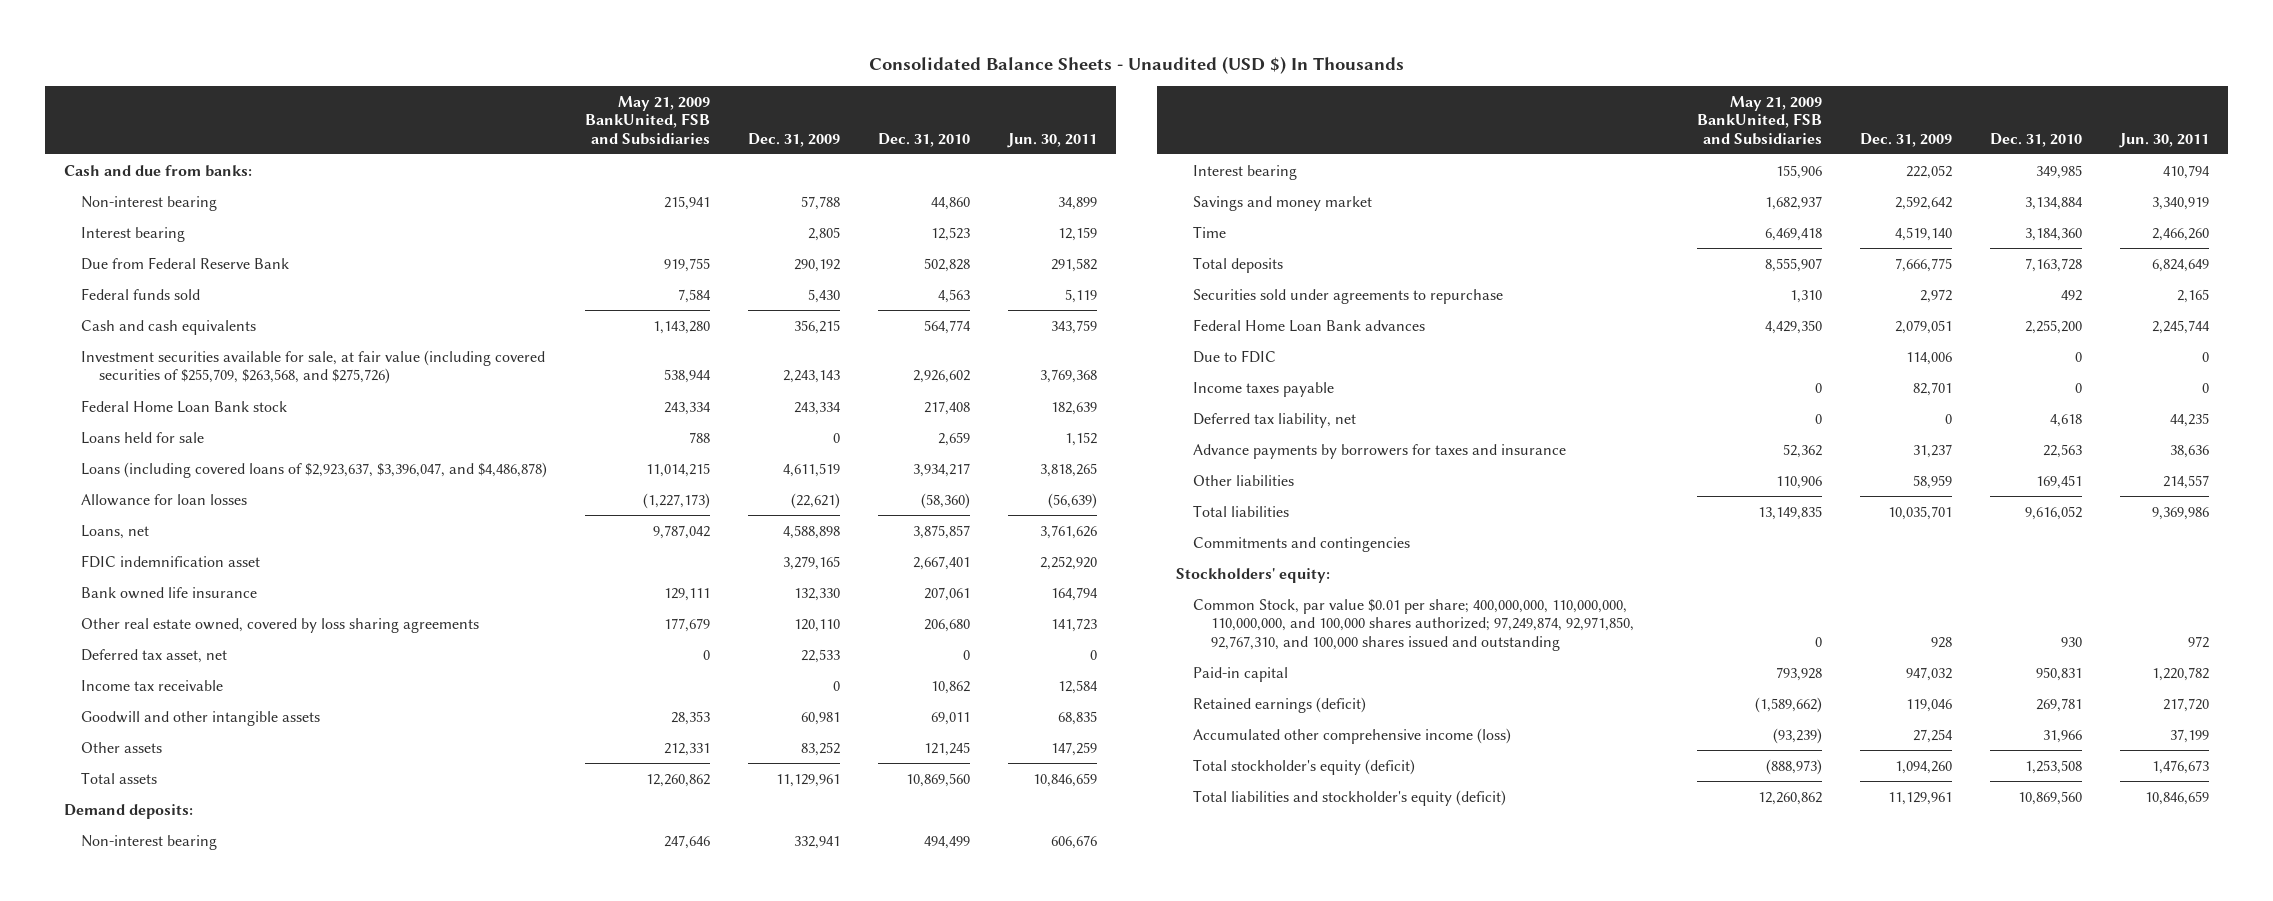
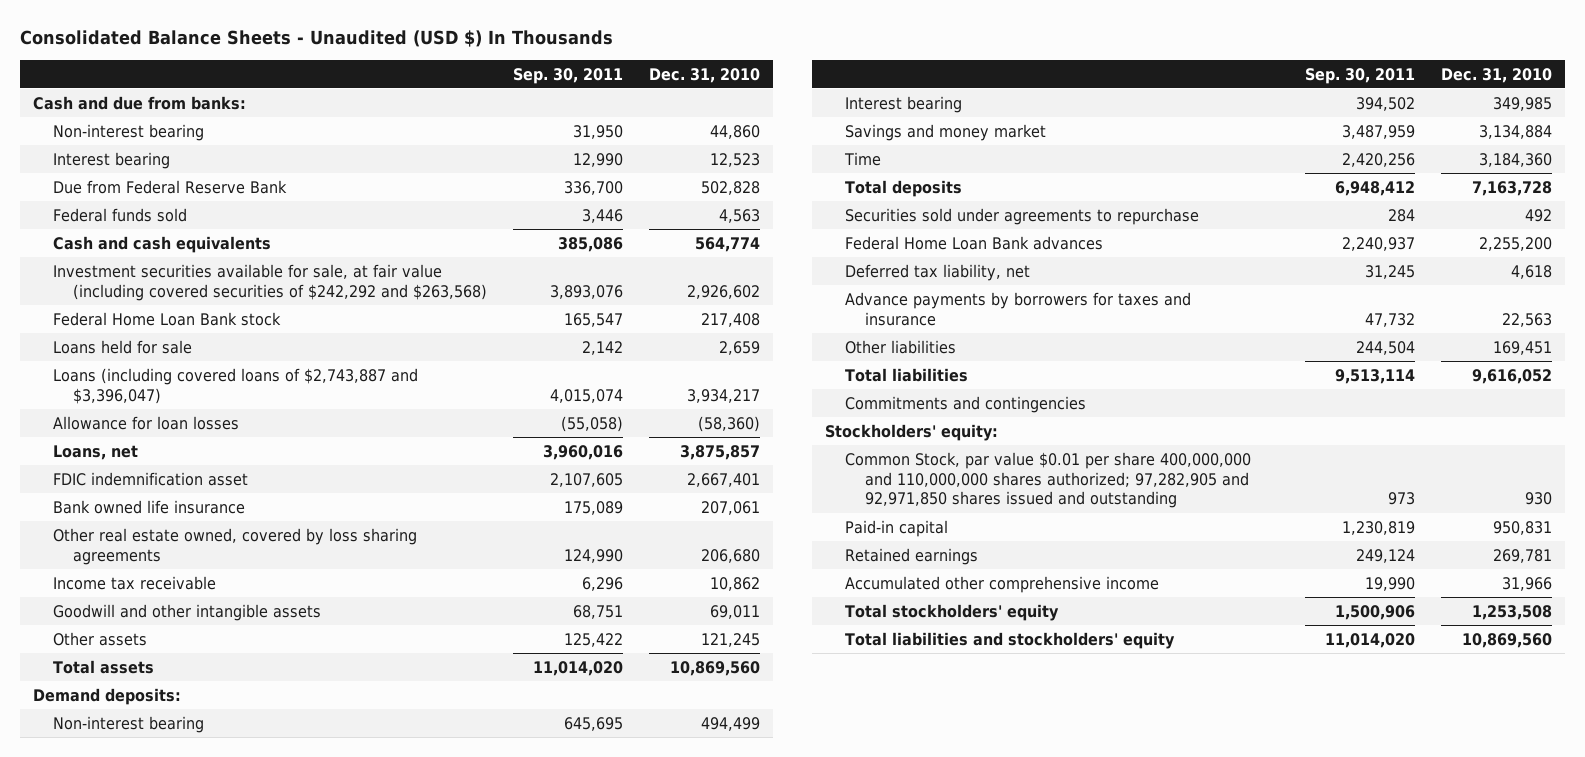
- | May 21, 2009 BankUnited, FSB and Subsidiaries | Dec. 31, 2009 | Dec. 31, 2010 | Jun. 30, 2011
+ | Sep. 30, 2011 | Dec. 31, 2010
- Investment securities available for sale, at fair value (including covered securities of $255,709, $263,568, and $275,726) | 538,944 | 2,243,143 | 2,926,602 | 3,769,368
+ Investment securities available for sale, at fair value (including covered securities of $242,292 and $263,568) | 3,893,076 | 2,926,602
- Loans (including covered loans of $2,923,637, $3,396,047, and $4,486,878) | 11,014,215 | 4,611,519 | 3,934,217 | 3,818,265
+ Loans (including covered loans of $2,743,887 and $3,396,047) | 4,015,074 | 3,934,217
- Deferred tax asset, net | 0 | 22,533 | 0 | 0
- Due to FDIC | | 114,006 | 0 | 0
- Income taxes payable | 0 | 82,701 | 0 | 0
- Common Stock, par value $0.01 per share; 400,000,000, 110,000,000, 110,000,000, and 100,000 shares authorized; 97,249,874, 92,971,850, 92,767,310, and 100,000 shares issued and outstanding | 0 | 928 | 930 | 972
+ Common Stock, par value $0.01 per share 400,000,000 and 110,000,000 shares authorized; 97,282,905 and 92,971,850 shares issued and outstanding | 973 | 930
- Retained earnings (deficit) | (1,589,662) | 119,046 | 269,781 | 217,720
- Accumulated other comprehensive income (loss) | (93,239) | 27,254 | 31,966 | 37,199
- Total stockholder's equity (deficit) | (888,973) | 1,094,260 | 1,253,508 | 1,476,673
- Total liabilities and stockholder's equity (deficit) | 12,260,862 | 11,129,961 | 10,869,560 | 10,846,659
+ Retained earnings | 249,124 | 269,781
+ Accumulated other comprehensive income | 19,990 | 31,966
+ Total stockholders' equity | 1,500,906 | 1,253,508
+ Total liabilities and stockholders' equity | 11,014,020 | 10,869,560

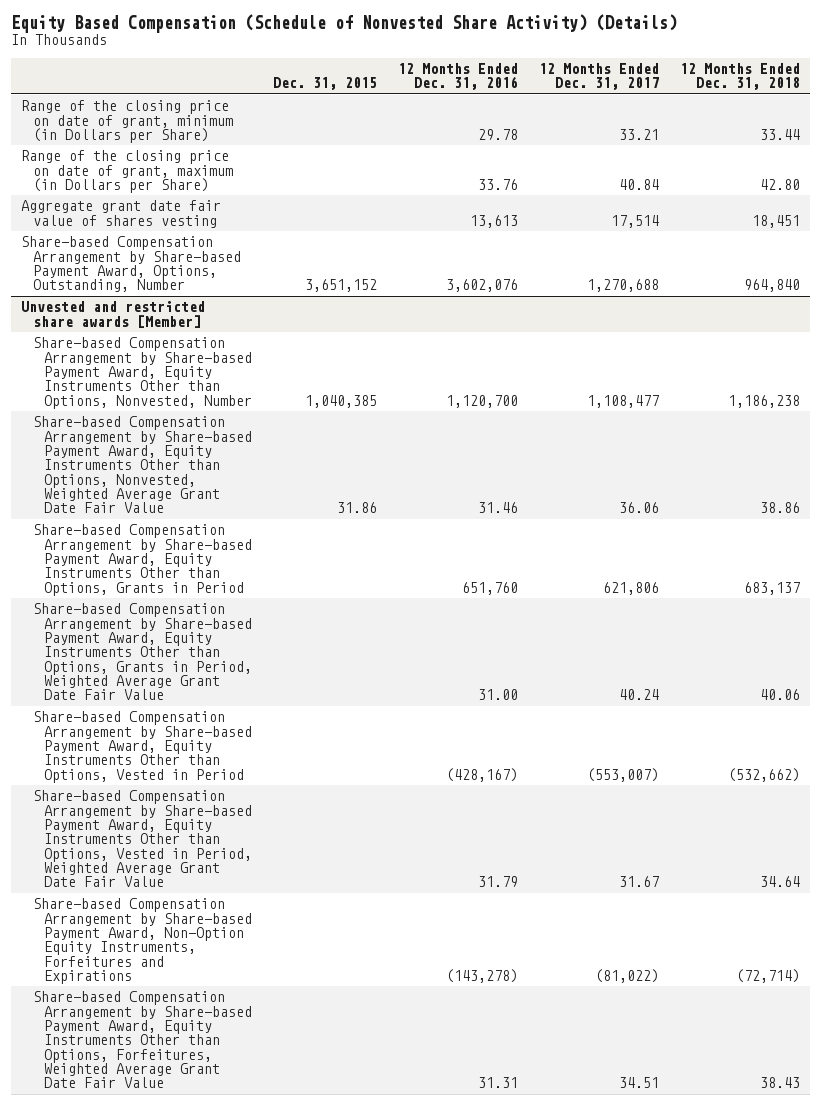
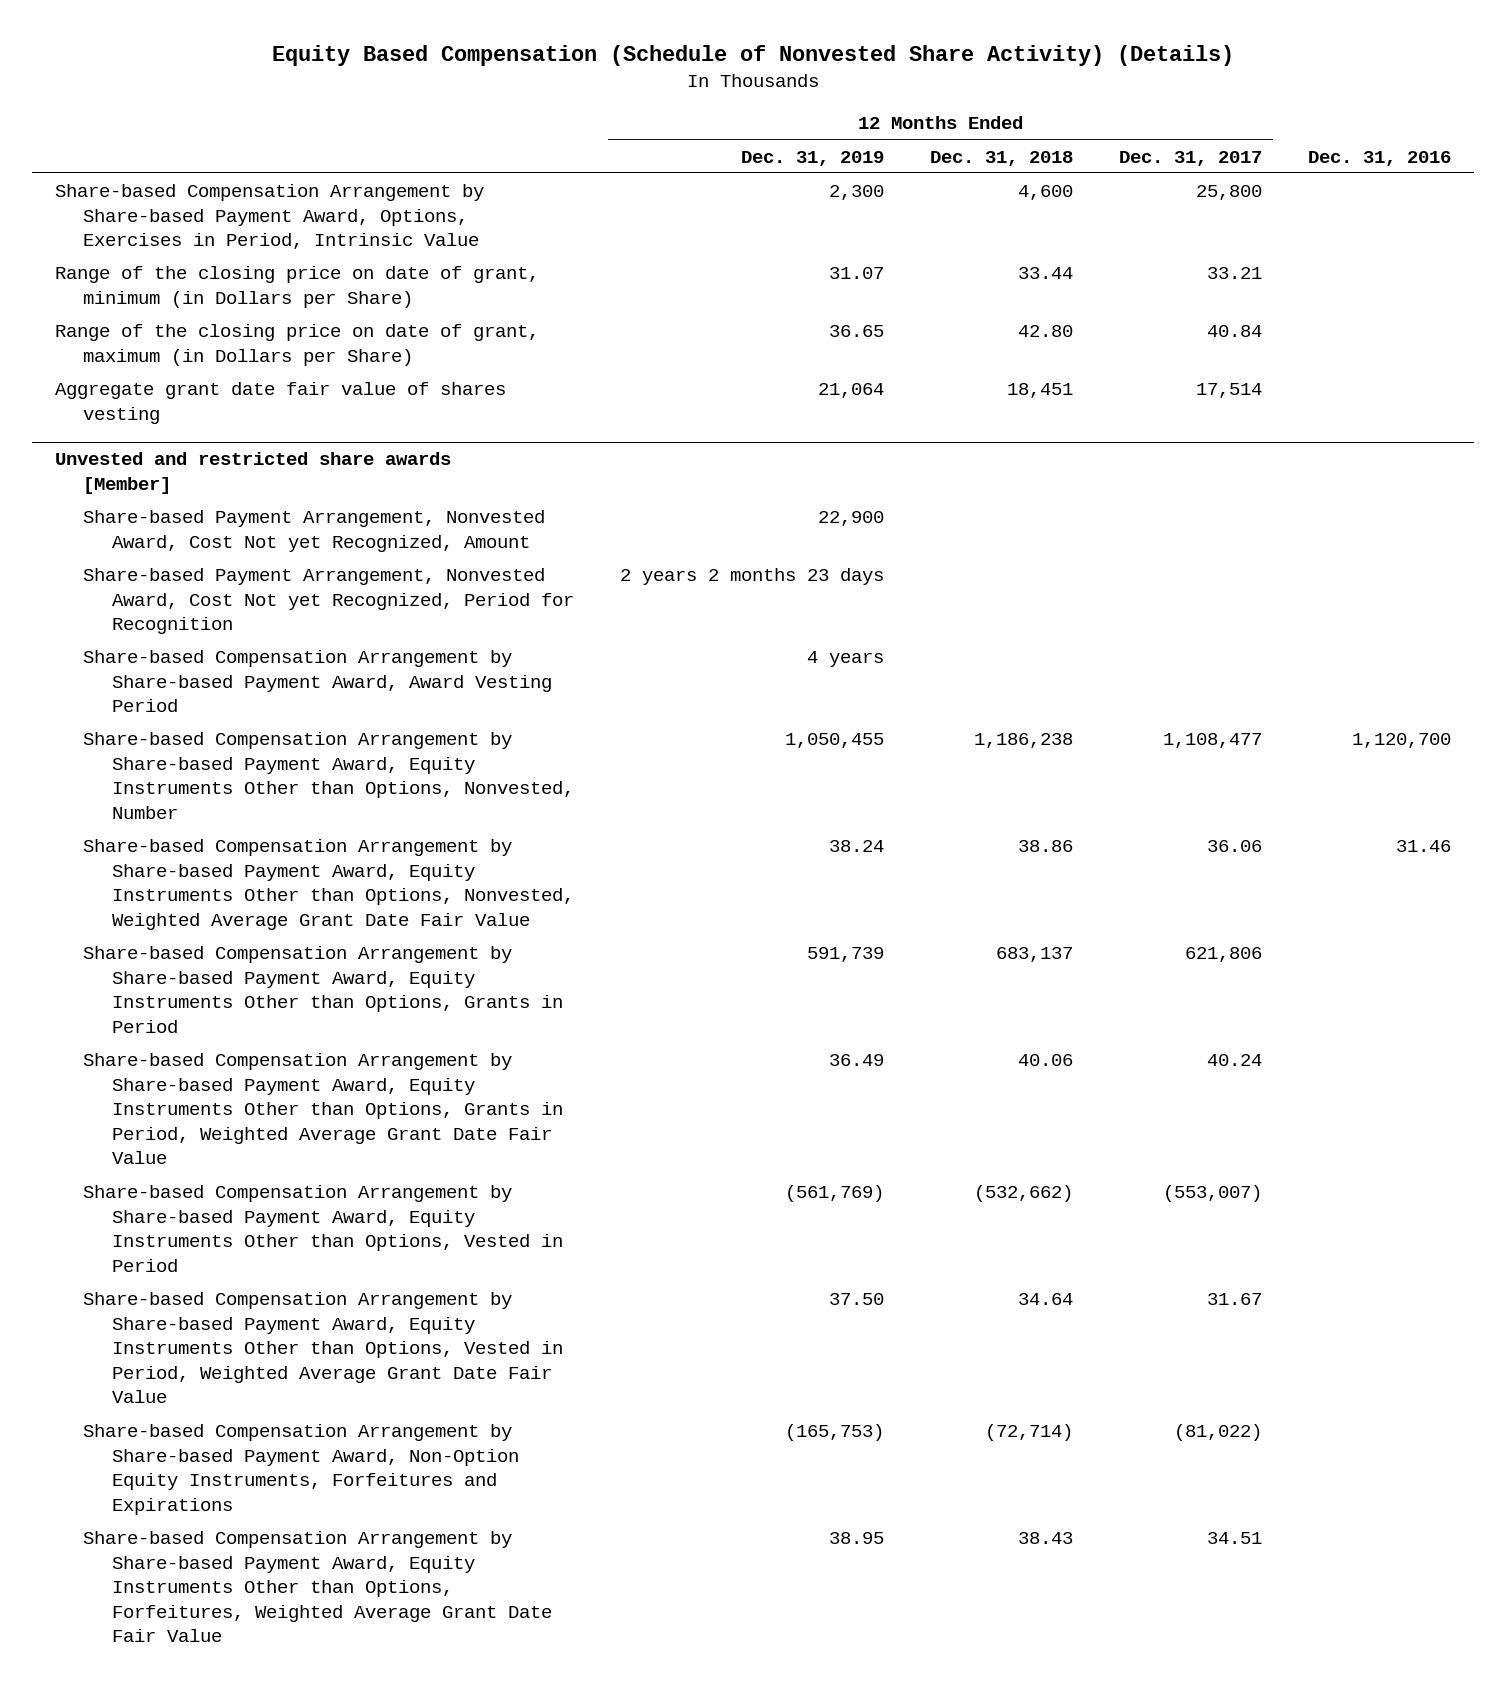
- | Dec. 31, 2015 | 12 Months Ended Dec. 31, 2016 | 12 Months Ended Dec. 31, 2017 | 12 Months Ended Dec. 31, 2018
+ | 12 Months Ended Dec. 31, 2019 | 12 Months Ended Dec. 31, 2018 | 12 Months Ended Dec. 31, 2017 | Dec. 31, 2016
+ Share-based Compensation Arrangement by Share-based Payment Award, Options, Exercises in Period, Intrinsic Value | 2,300 | 4,600 | 25,800 |
- Share-based Compensation Arrangement by Share-based Payment Award, Options, Outstanding, Number | 3,651,152 | 3,602,076 | 1,270,688 | 964,840
@ Unvested and restricted share awards [Member]
+ Share-based Payment Arrangement, Nonvested Award, Cost Not yet Recognized, Amount | 22,900 | | |
+ Share-based Payment Arrangement, Nonvested Award, Cost Not yet Recognized, Period for Recognition | 2 years 2 months 23 days | | |
+ Share-based Compensation Arrangement by Share-based Payment Award, Award Vesting Period | 4 years | | |

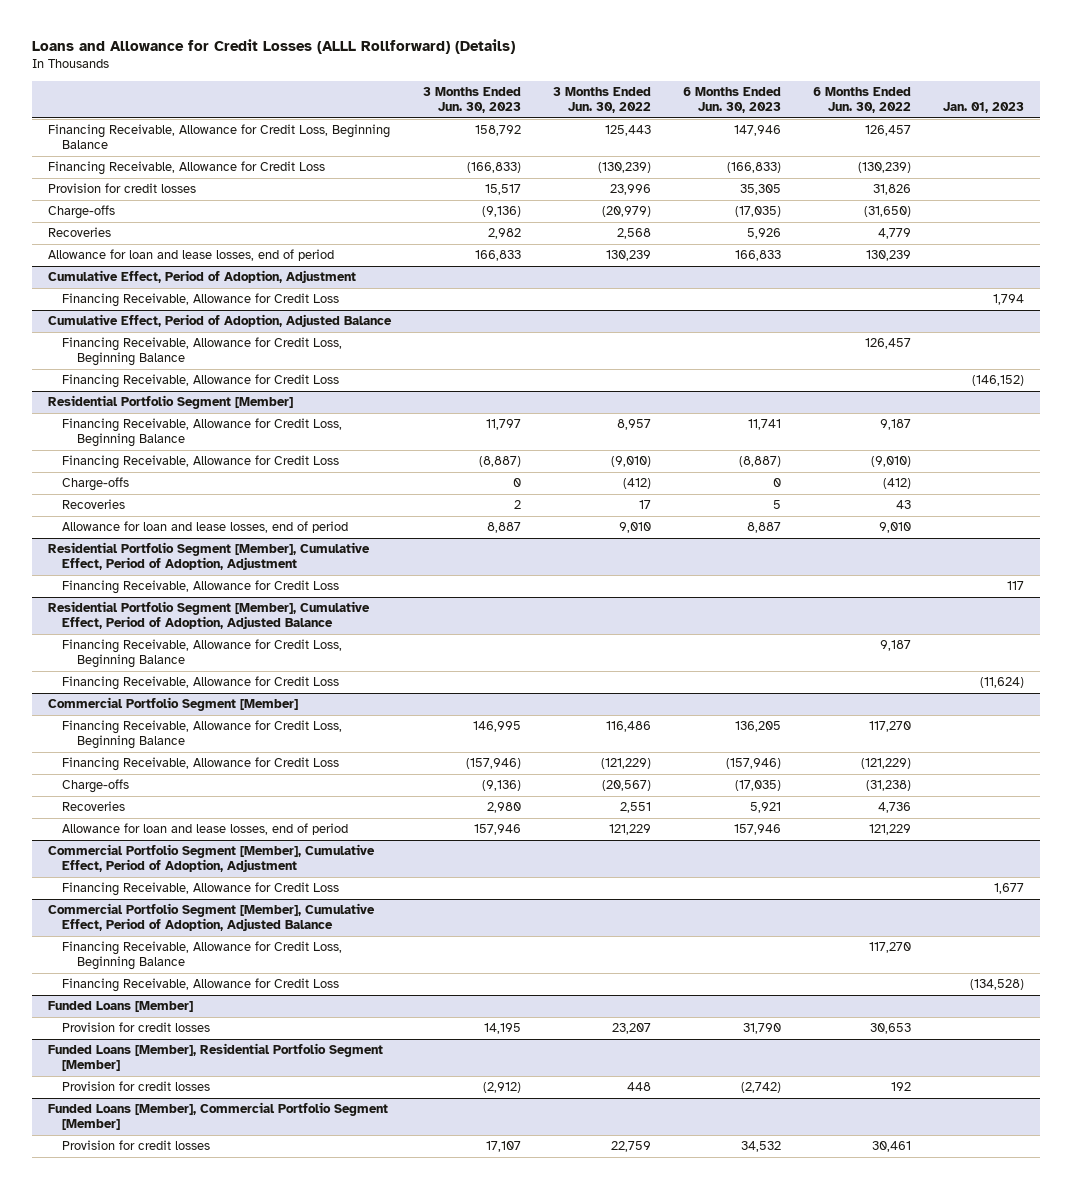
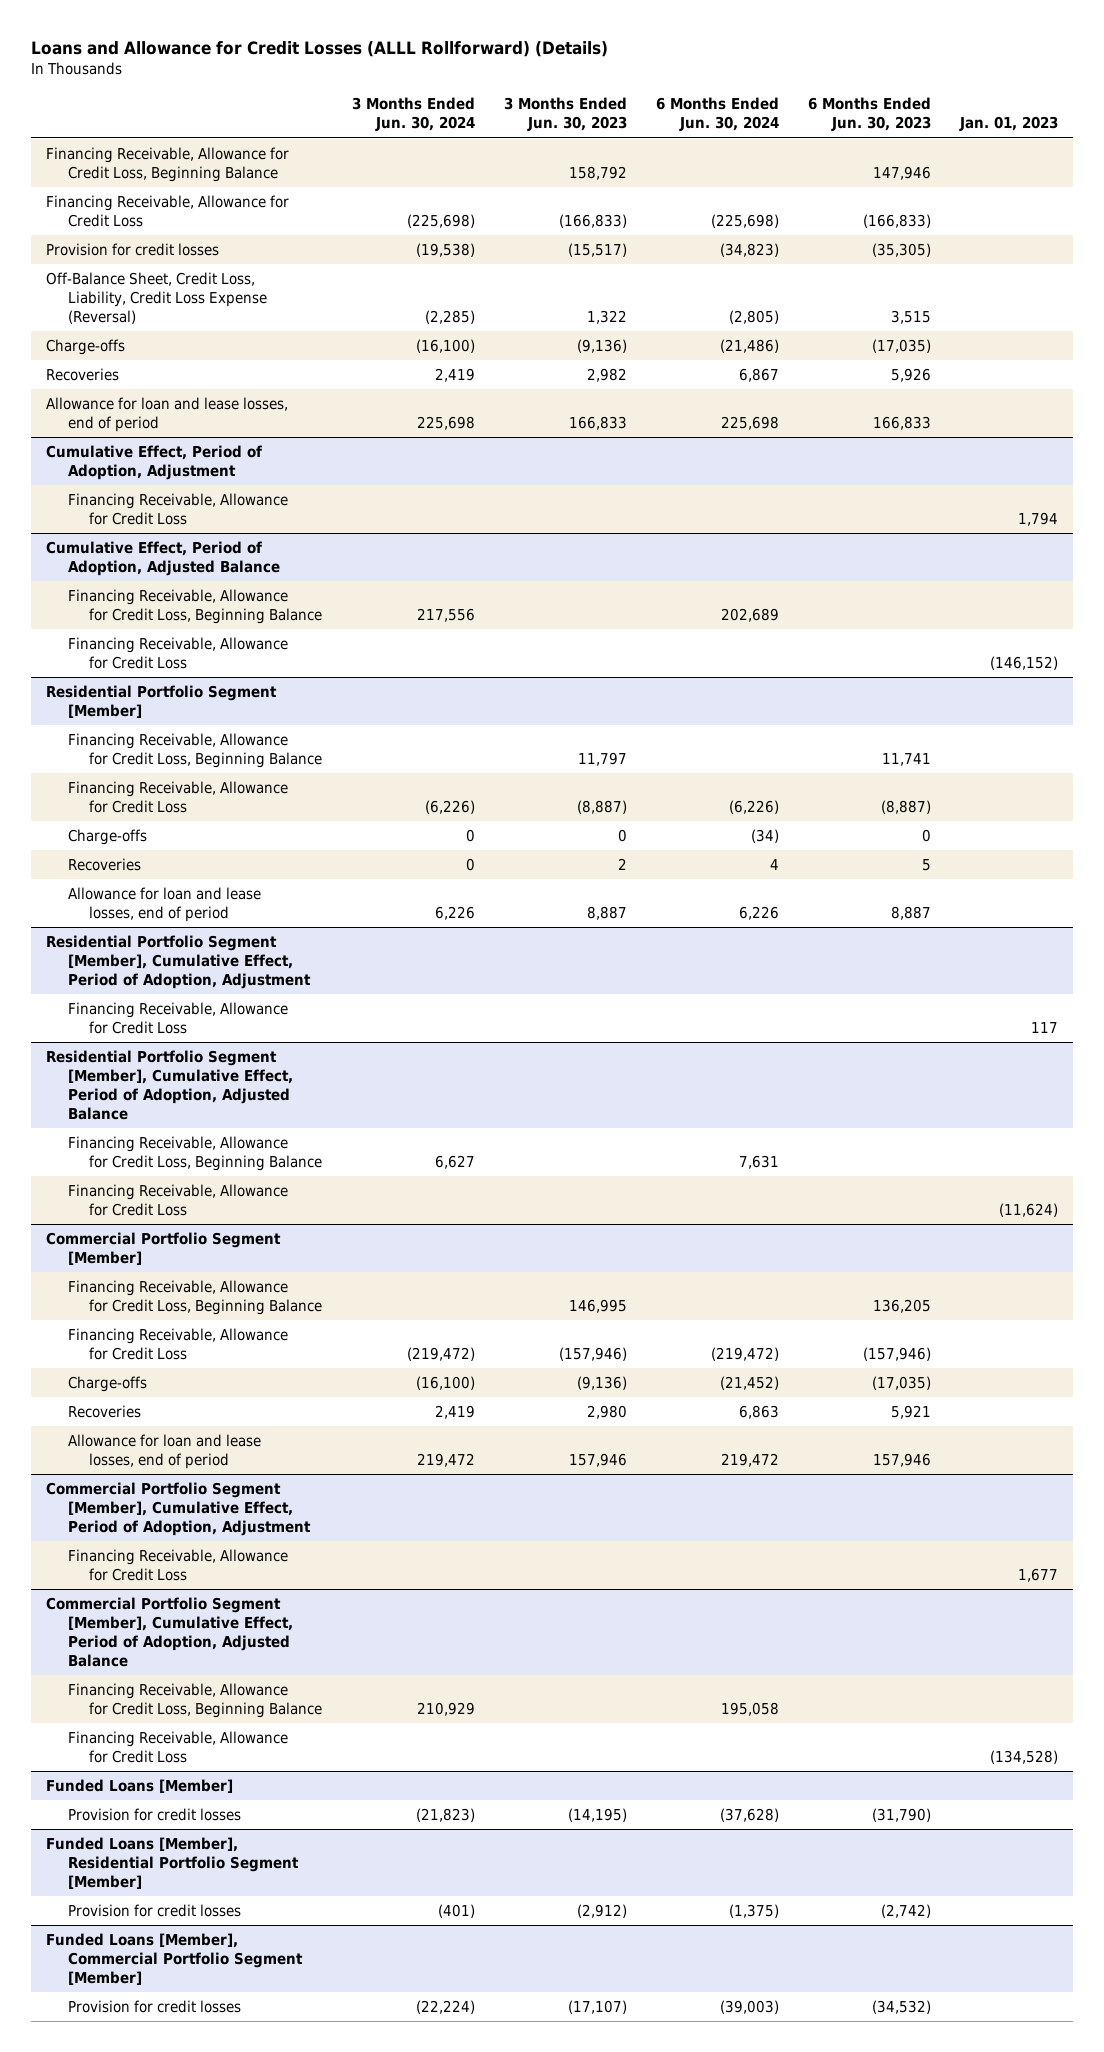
- | 3 Months Ended Jun. 30, 2023 | 3 Months Ended Jun. 30, 2022 | 6 Months Ended Jun. 30, 2023 | 6 Months Ended Jun. 30, 2022 | Jan. 01, 2023
+ | 3 Months Ended Jun. 30, 2024 | 3 Months Ended Jun. 30, 2023 | 6 Months Ended Jun. 30, 2024 | 6 Months Ended Jun. 30, 2023 | Jan. 01, 2023
- Provision for credit losses | 15,517 | 23,996 | 35,305 | 31,826 |
+ Provision for credit losses | (19,538) | (15,517) | (34,823) | (35,305) |
+ Off-Balance Sheet, Credit Loss, Liability, Credit Loss Expense (Reversal) | (2,285) | 1,322 | (2,805) | 3,515 |
@ Funded Loans [Member]
- Provision for credit losses | 14,195 | 23,207 | 31,790 | 30,653 |
+ Provision for credit losses | (21,823) | (14,195) | (37,628) | (31,790) |
@ Funded Loans [Member], Commercial Portfolio Segment [Member]
- Provision for credit losses | 17,107 | 22,759 | 34,532 | 30,461 |
+ Provision for credit losses | (22,224) | (17,107) | (39,003) | (34,532) |

